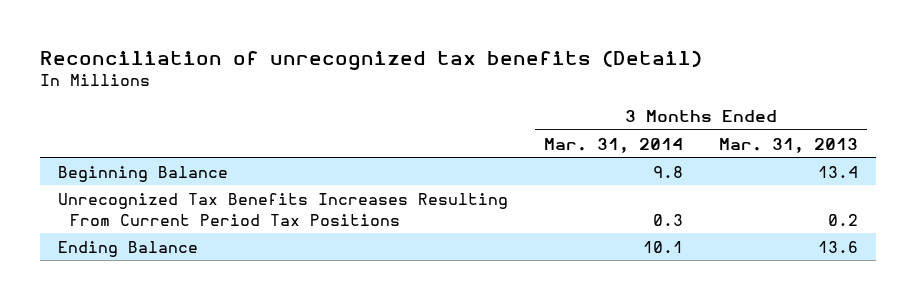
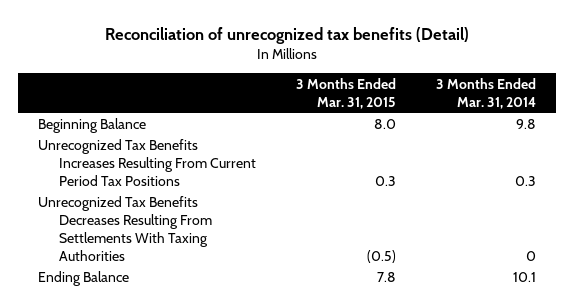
- | 3 Months Ended Mar. 31, 2014 | 3 Months Ended Mar. 31, 2013
+ | 3 Months Ended Mar. 31, 2015 | 3 Months Ended Mar. 31, 2014
+ Unrecognized Tax Benefits Decreases Resulting From Settlements With Taxing Authorities | (0.5) | 0

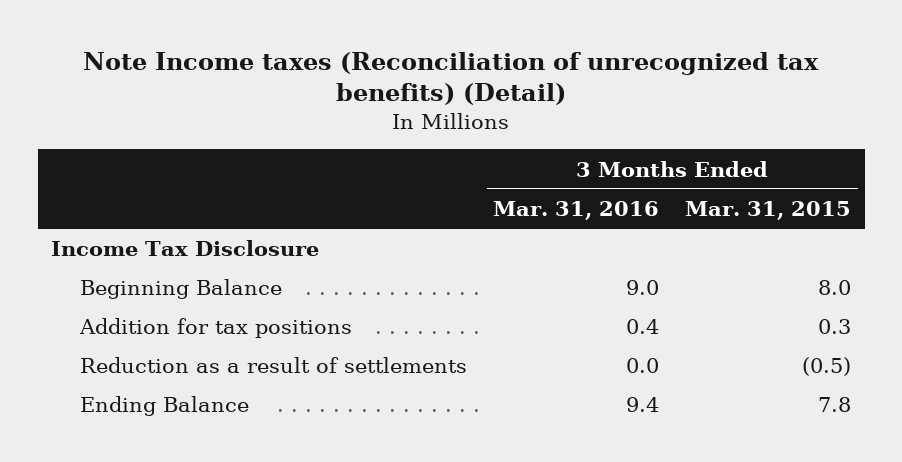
- Reconciliation of unrecognized tax benefits (Detail)
+ Note Income taxes (Reconciliation of unrecognized tax benefits) (Detail)
- | 3 Months Ended Mar. 31, 2015 | 3 Months Ended Mar. 31, 2014
+ | 3 Months Ended Mar. 31, 2016 | 3 Months Ended Mar. 31, 2015
+ Income Tax Disclosure
- Unrecognized Tax Benefits Increases Resulting From Current Period Tax Positions | 0.3 | 0.3
- Unrecognized Tax Benefits Decreases Resulting From Settlements With Taxing Authorities | (0.5) | 0
+ Addition for tax positions | 0.4 | 0.3
+ Reduction as a result of settlements | 0.0 | (0.5)

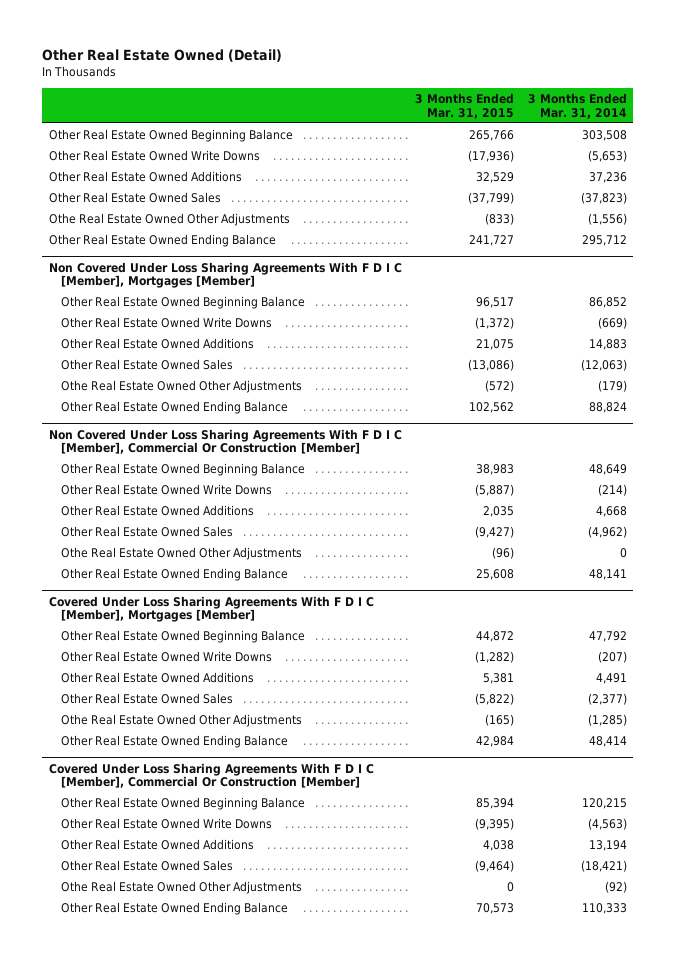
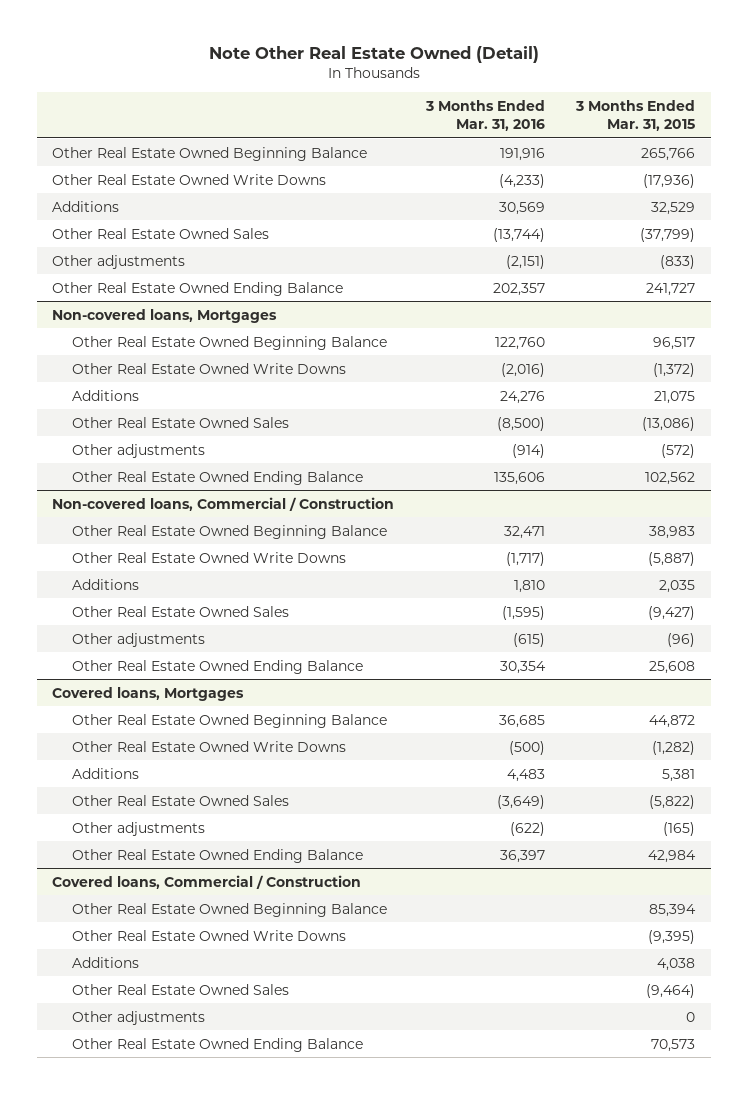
- Other Real Estate Owned (Detail)
+ Note Other Real Estate Owned (Detail)
- | 3 Months Ended Mar. 31, 2015 | 3 Months Ended Mar. 31, 2014
+ | 3 Months Ended Mar. 31, 2016 | 3 Months Ended Mar. 31, 2015
- Other Real Estate Owned Additions | 32,529 | 37,236
+ Additions | 30,569 | 32,529
- Othe Real Estate Owned Other Adjustments | (833) | (1,556)
+ Other adjustments | (2,151) | (833)
- Non Covered Under Loss Sharing Agreements With F D I C [Member], Mortgages [Member]
+ Non-covered loans, Mortgages
- Other Real Estate Owned Additions | 21,075 | 14,883
+ Additions | 24,276 | 21,075
- Othe Real Estate Owned Other Adjustments | (572) | (179)
+ Other adjustments | (914) | (572)
- Non Covered Under Loss Sharing Agreements With F D I C [Member], Commercial Or Construction [Member]
+ Non-covered loans, Commercial / Construction
- Other Real Estate Owned Additions | 2,035 | 4,668
+ Additions | 1,810 | 2,035
- Othe Real Estate Owned Other Adjustments | (96) | 0
+ Other adjustments | (615) | (96)
- Covered Under Loss Sharing Agreements With F D I C [Member], Mortgages [Member]
+ Covered loans, Mortgages
- Other Real Estate Owned Additions | 5,381 | 4,491
+ Additions | 4,483 | 5,381
- Othe Real Estate Owned Other Adjustments | (165) | (1,285)
+ Other adjustments | (622) | (165)
- Covered Under Loss Sharing Agreements With F D I C [Member], Commercial Or Construction [Member]
+ Covered loans, Commercial / Construction
- Other Real Estate Owned Additions | 4,038 | 13,194
+ Additions | | 4,038
- Othe Real Estate Owned Other Adjustments | 0 | (92)
+ Other adjustments | | 0

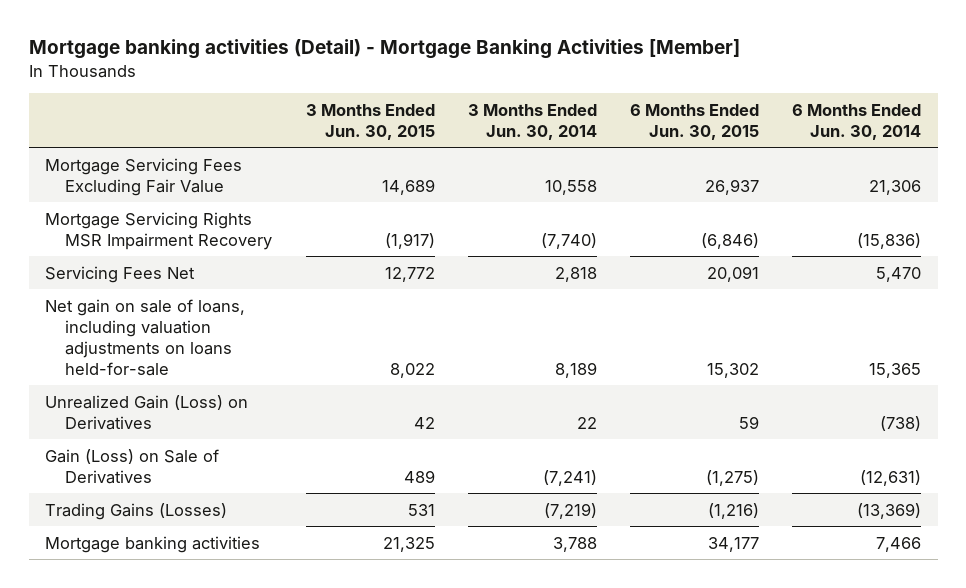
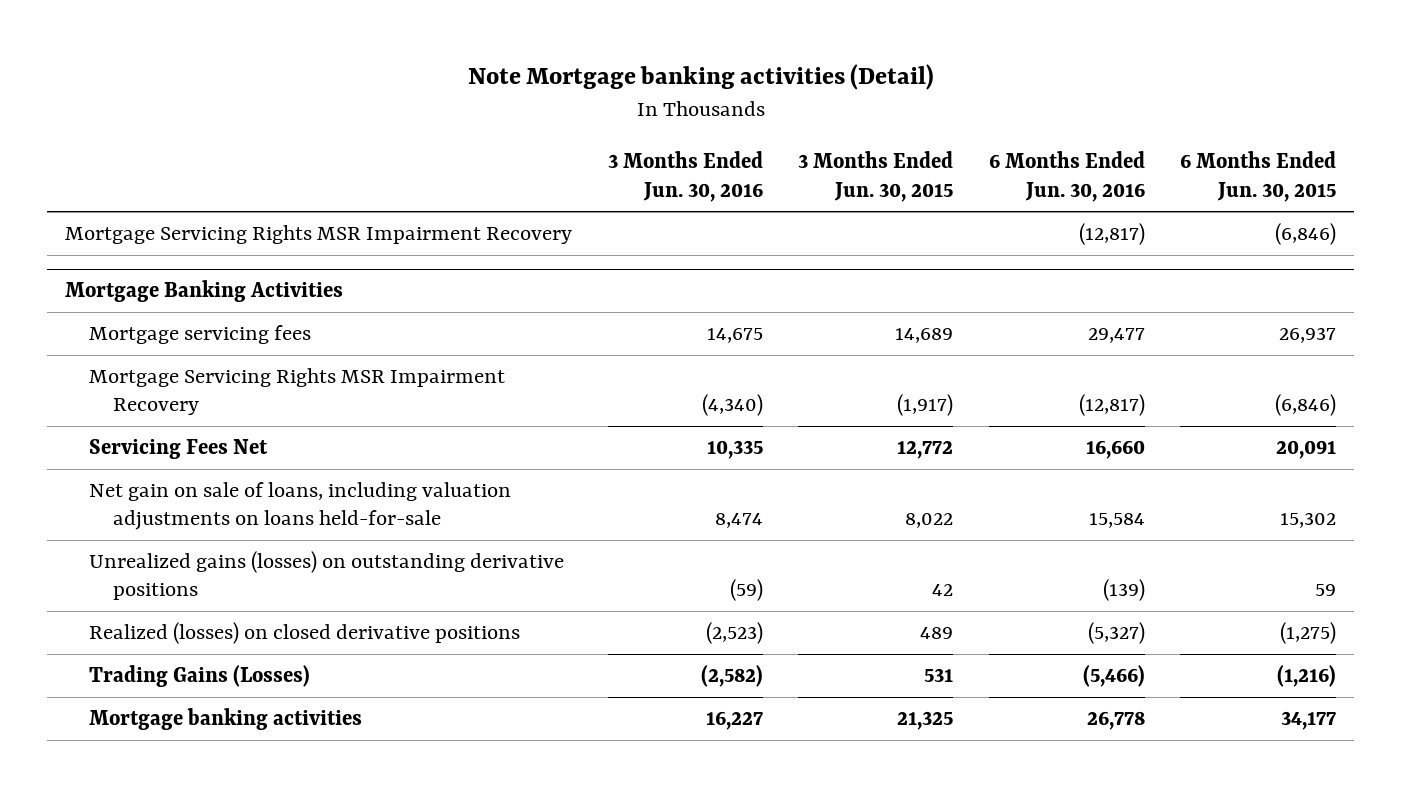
- Mortgage banking activities (Detail) - Mortgage Banking Activities [Member]
+ Note Mortgage banking activities (Detail)
- | 3 Months Ended Jun. 30, 2015 | 3 Months Ended Jun. 30, 2014 | 6 Months Ended Jun. 30, 2015 | 6 Months Ended Jun. 30, 2014
+ | 3 Months Ended Jun. 30, 2016 | 3 Months Ended Jun. 30, 2015 | 6 Months Ended Jun. 30, 2016 | 6 Months Ended Jun. 30, 2015
- Mortgage Servicing Fees Excluding Fair Value | 14,689 | 10,558 | 26,937 | 21,306
+ Mortgage Servicing Rights MSR Impairment Recovery | | | (12,817) | (6,846)
+ Mortgage Banking Activities
+ Mortgage servicing fees | 14,675 | 14,689 | 29,477 | 26,937
- Unrealized Gain (Loss) on Derivatives | 42 | 22 | 59 | (738)
- Gain (Loss) on Sale of Derivatives | 489 | (7,241) | (1,275) | (12,631)
+ Unrealized gains (losses) on outstanding derivative positions | (59) | 42 | (139) | 59
+ Realized (losses) on closed derivative positions | (2,523) | 489 | (5,327) | (1,275)

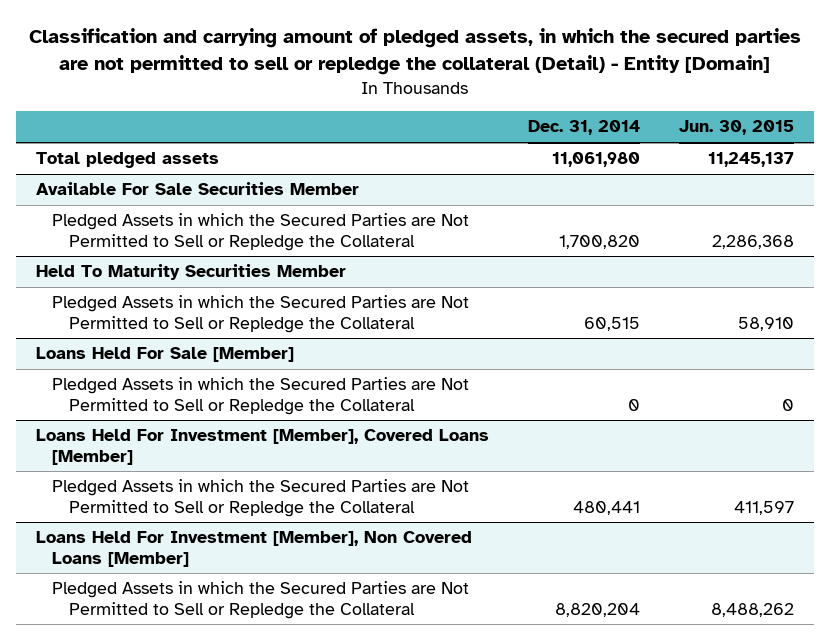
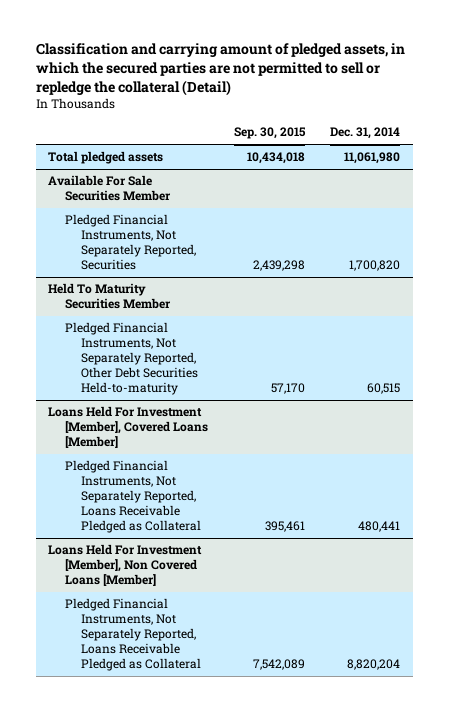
- Classification and carrying amount of pledged assets, in which the secured parties are not permitted to sell or repledge the collateral (Detail) - Entity [Domain]
+ Classification and carrying amount of pledged assets, in which the secured parties are not permitted to sell or repledge the collateral (Detail)
- | Dec. 31, 2014 | Jun. 30, 2015
+ | Sep. 30, 2015 | Dec. 31, 2014
@ Available For Sale Securities Member
- Pledged Assets in which the Secured Parties are Not Permitted to Sell or Repledge the Collateral | 1,700,820 | 2,286,368
+ Pledged Financial Instruments, Not Separately Reported, Securities | 2,439,298 | 1,700,820
@ Held To Maturity Securities Member
- Pledged Assets in which the Secured Parties are Not Permitted to Sell or Repledge the Collateral | 60,515 | 58,910
- Loans Held For Sale [Member]
- Pledged Assets in which the Secured Parties are Not Permitted to Sell or Repledge the Collateral | 0 | 0
@ Held To Maturity Securities Member
+ Pledged Financial Instruments, Not Separately Reported, Other Debt Securities Held-to-maturity | 57,170 | 60,515
@ Loans Held For Investment [Member], Covered Loans [Member]
- Pledged Assets in which the Secured Parties are Not Permitted to Sell or Repledge the Collateral | 480,441 | 411,597
+ Pledged Financial Instruments, Not Separately Reported, Loans Receivable Pledged as Collateral | 395,461 | 480,441
@ Loans Held For Investment [Member], Non Covered Loans [Member]
- Pledged Assets in which the Secured Parties are Not Permitted to Sell or Repledge the Collateral | 8,820,204 | 8,488,262
+ Pledged Financial Instruments, Not Separately Reported, Loans Receivable Pledged as Collateral | 7,542,089 | 8,820,204

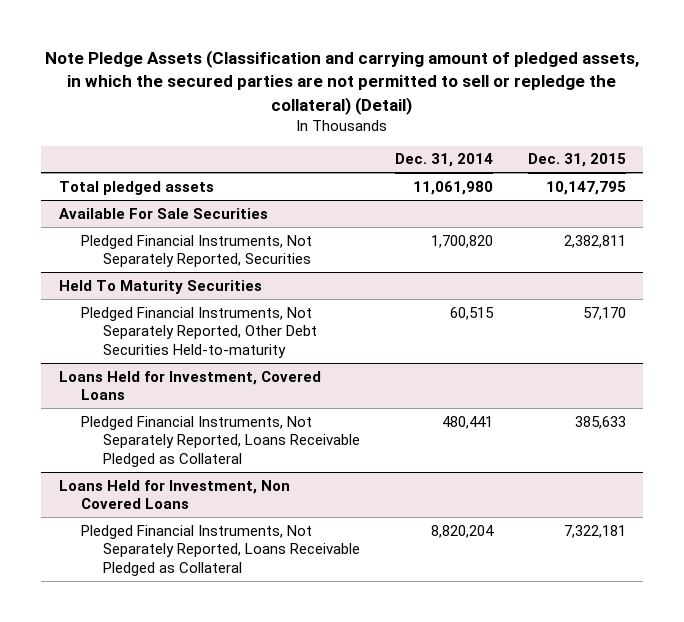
- Classification and carrying amount of pledged assets, in which the secured parties are not permitted to sell or repledge the collateral (Detail)
+ Note Pledge Assets (Classification and carrying amount of pledged assets, in which the secured parties are not permitted to sell or repledge the collateral) (Detail)
- | Sep. 30, 2015 | Dec. 31, 2014
+ | Dec. 31, 2014 | Dec. 31, 2015
- Available For Sale Securities Member
+ Available For Sale Securities
- Held To Maturity Securities Member
+ Held To Maturity Securities
- Loans Held For Investment [Member], Covered Loans [Member]
+ Loans Held for Investment, Covered Loans
- Loans Held For Investment [Member], Non Covered Loans [Member]
+ Loans Held for Investment, Non Covered Loans

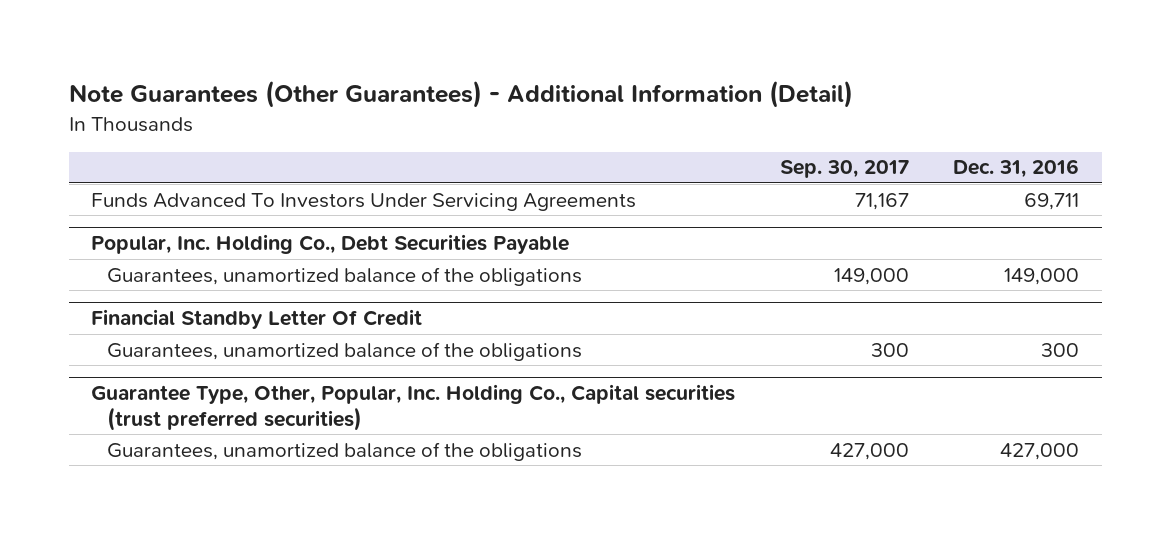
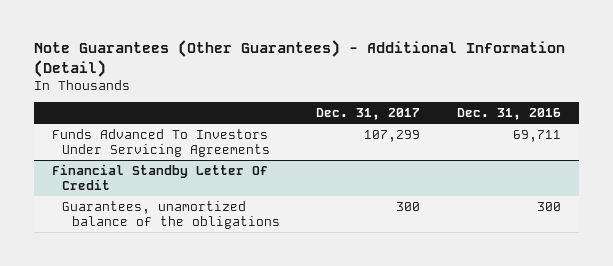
- | Sep. 30, 2017 | Dec. 31, 2016
+ | Dec. 31, 2017 | Dec. 31, 2016
- Popular, Inc. Holding Co., Debt Securities Payable
- Guarantees, unamortized balance of the obligations | 149,000 | 149,000
- Guarantee Type, Other, Popular, Inc. Holding Co., Capital securities (trust preferred securities)
- Guarantees, unamortized balance of the obligations | 427,000 | 427,000

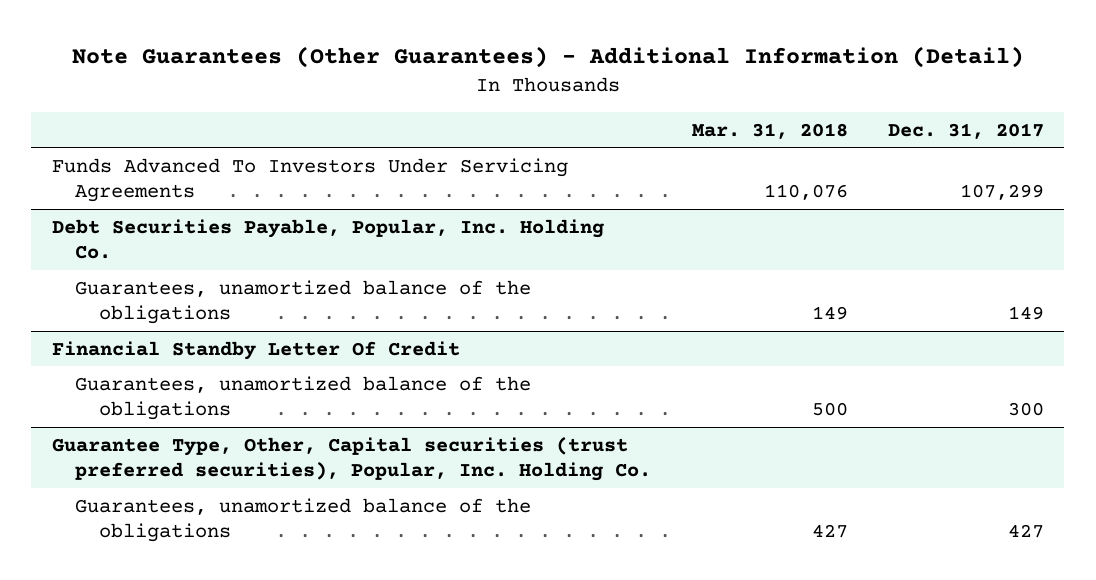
- | Dec. 31, 2017 | Dec. 31, 2016
+ | Mar. 31, 2018 | Dec. 31, 2017
+ Debt Securities Payable, Popular, Inc. Holding Co.
+ Guarantees, unamortized balance of the obligations | 149 | 149
+ Guarantee Type, Other, Capital securities (trust preferred securities), Popular, Inc. Holding Co.
+ Guarantees, unamortized balance of the obligations | 427 | 427

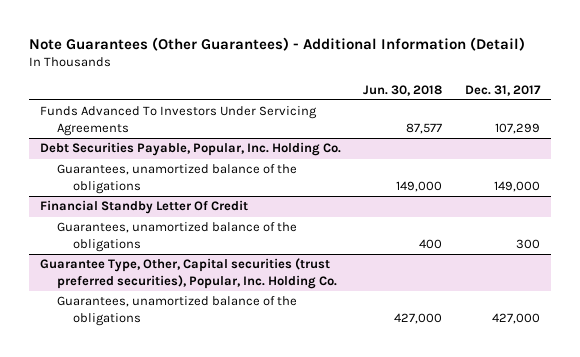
- | Mar. 31, 2018 | Dec. 31, 2017
+ | Jun. 30, 2018 | Dec. 31, 2017
@ Debt Securities Payable, Popular, Inc. Holding Co.
- Guarantees, unamortized balance of the obligations | 149 | 149
+ Guarantees, unamortized balance of the obligations | 149,000 | 149,000
@ Guarantee Type, Other, Capital securities (trust preferred securities), Popular, Inc. Holding Co.
- Guarantees, unamortized balance of the obligations | 427 | 427
+ Guarantees, unamortized balance of the obligations | 427,000 | 427,000

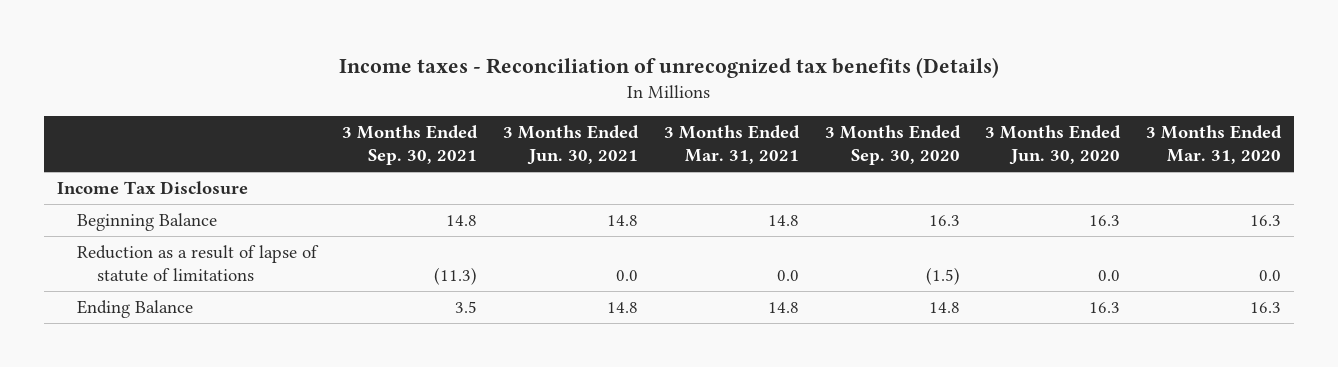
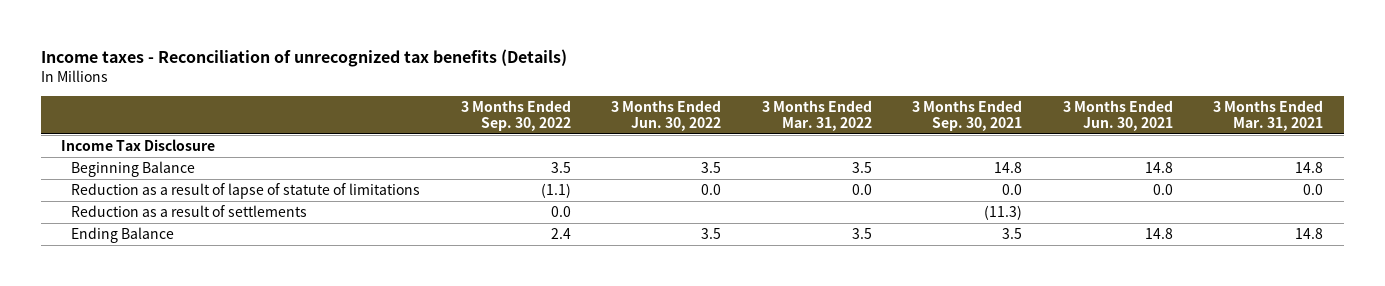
- | 3 Months Ended Sep. 30, 2021 | 3 Months Ended Jun. 30, 2021 | 3 Months Ended Mar. 31, 2021 | 3 Months Ended Sep. 30, 2020 | 3 Months Ended Jun. 30, 2020 | 3 Months Ended Mar. 31, 2020
+ | 3 Months Ended Sep. 30, 2022 | 3 Months Ended Jun. 30, 2022 | 3 Months Ended Mar. 31, 2022 | 3 Months Ended Sep. 30, 2021 | 3 Months Ended Jun. 30, 2021 | 3 Months Ended Mar. 31, 2021
- Reduction as a result of lapse of statute of limitations | (11.3) | 0.0 | 0.0 | (1.5) | 0.0 | 0.0
+ Reduction as a result of lapse of statute of limitations | (1.1) | 0.0 | 0.0 | 0.0 | 0.0 | 0.0
+ Reduction as a result of settlements | 0.0 | | | (11.3) | |

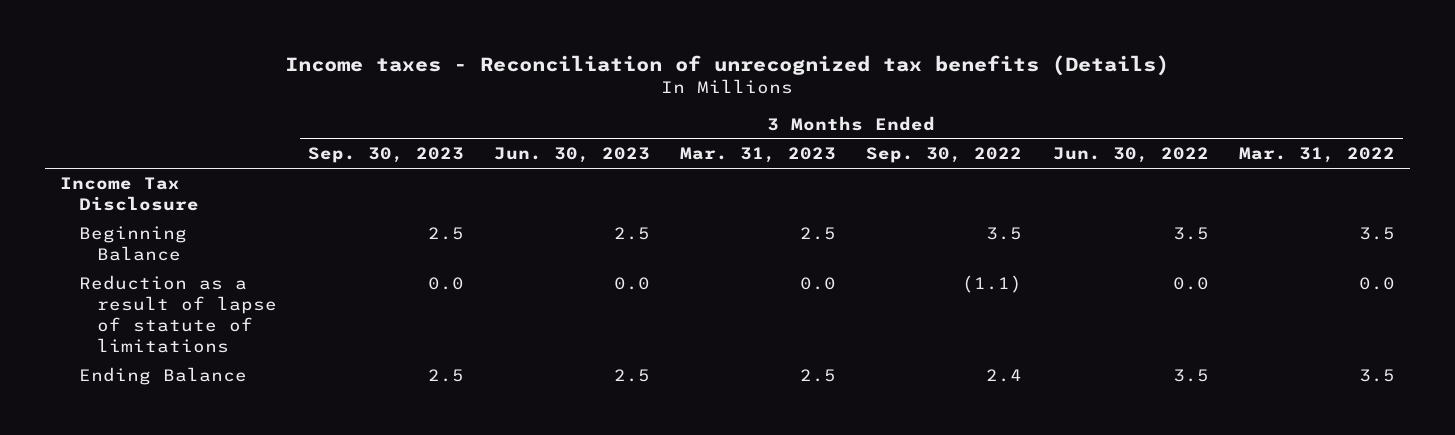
- | 3 Months Ended Sep. 30, 2022 | 3 Months Ended Jun. 30, 2022 | 3 Months Ended Mar. 31, 2022 | 3 Months Ended Sep. 30, 2021 | 3 Months Ended Jun. 30, 2021 | 3 Months Ended Mar. 31, 2021
+ | 3 Months Ended Sep. 30, 2023 | 3 Months Ended Jun. 30, 2023 | 3 Months Ended Mar. 31, 2023 | 3 Months Ended Sep. 30, 2022 | 3 Months Ended Jun. 30, 2022 | 3 Months Ended Mar. 31, 2022
- Reduction as a result of settlements | 0.0 | | | (11.3) | |

